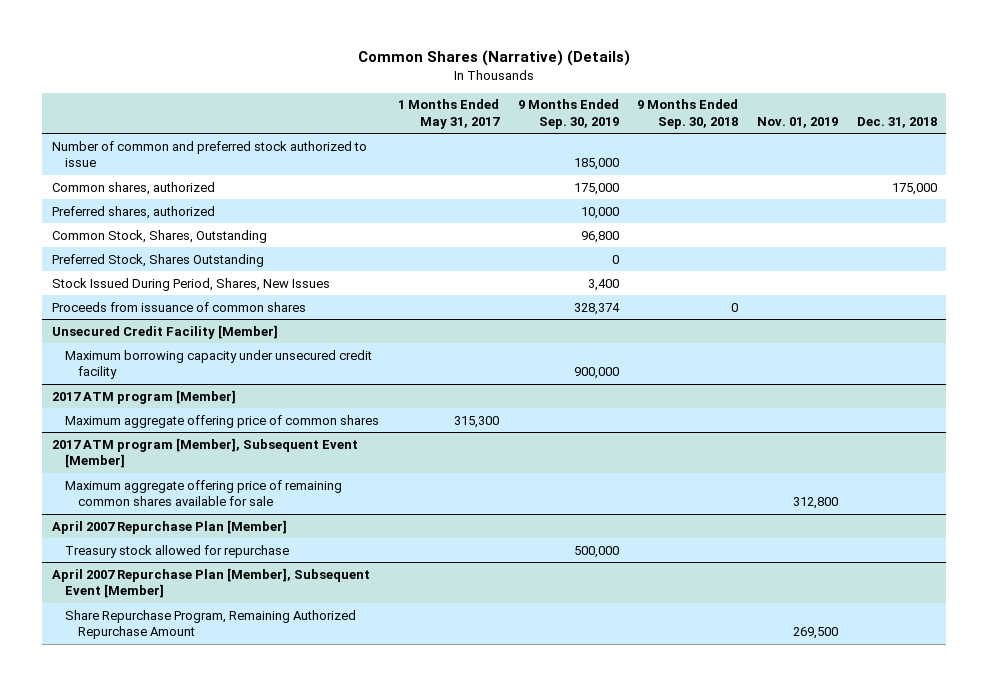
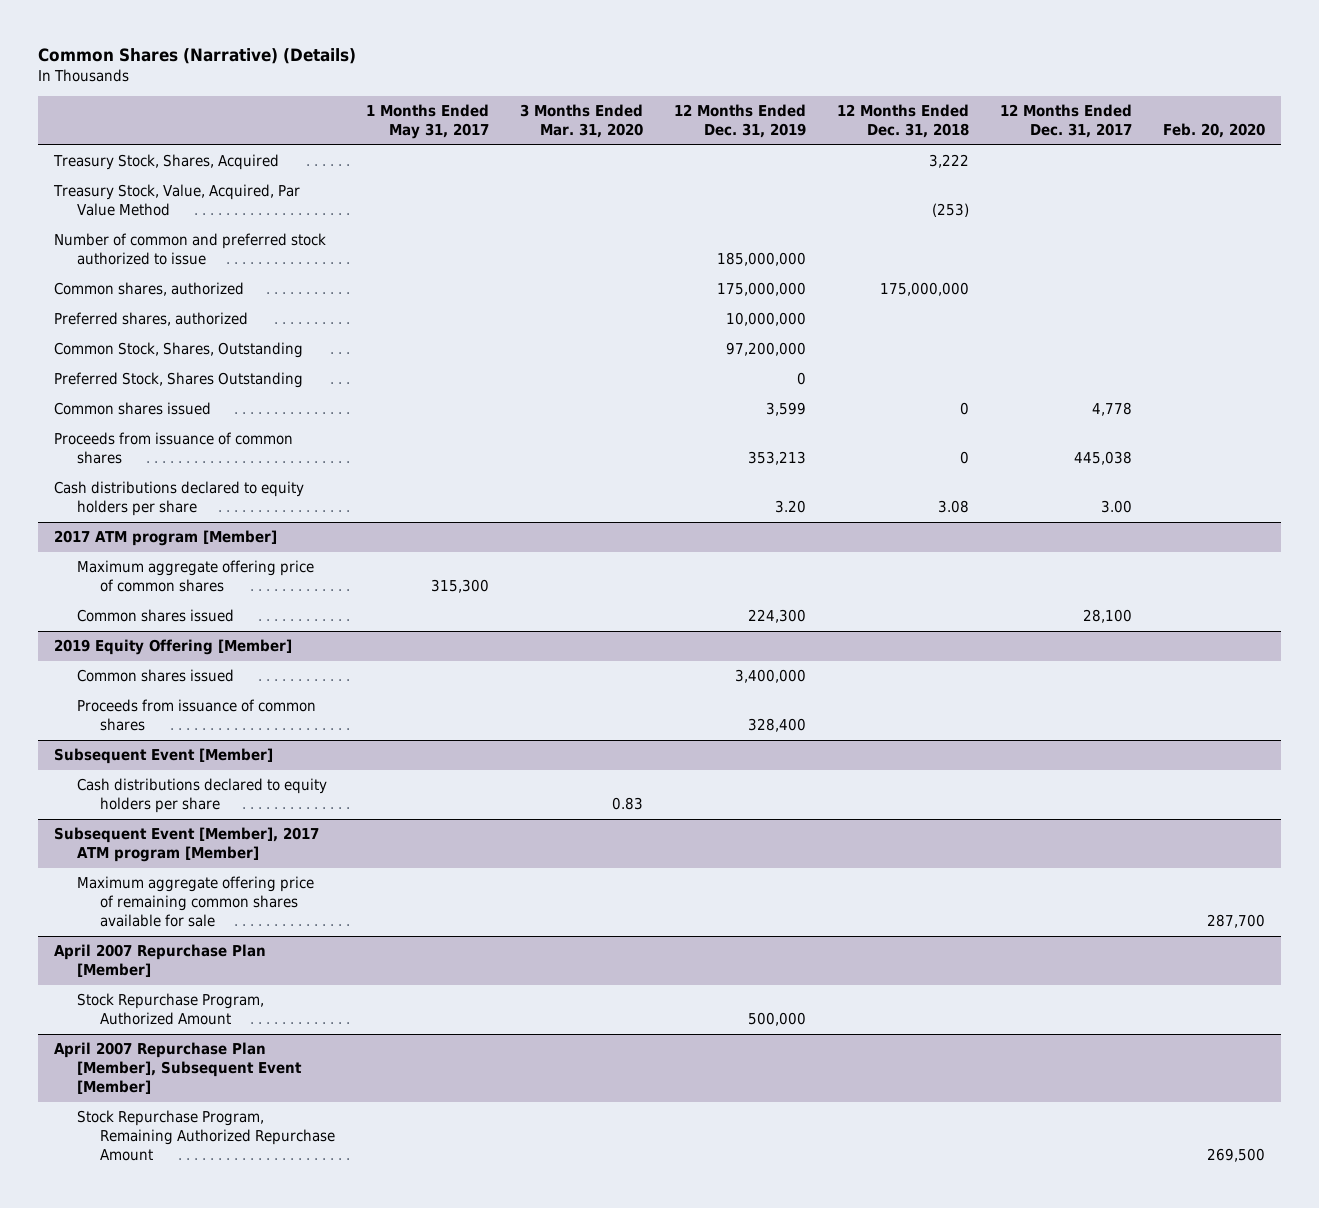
- | 1 Months Ended May 31, 2017 | 9 Months Ended Sep. 30, 2019 | 9 Months Ended Sep. 30, 2018 | Nov. 01, 2019 | Dec. 31, 2018
+ | 1 Months Ended May 31, 2017 | 3 Months Ended Mar. 31, 2020 | 12 Months Ended Dec. 31, 2019 | 12 Months Ended Dec. 31, 2018 | 12 Months Ended Dec. 31, 2017 | Feb. 20, 2020
+ Treasury Stock, Shares, Acquired | | | | 3,222 | |
+ Treasury Stock, Value, Acquired, Par Value Method | | | | (253) | |
- Stock Issued During Period, Shares, New Issues | | 3,400 | | |
+ Common shares issued | | | 3,599 | 0 | 4,778 |
- Unsecured Credit Facility [Member]
- Maximum borrowing capacity under unsecured credit facility | | 900,000 | | |
+ Cash distributions declared to equity holders per share | | | 3.20 | 3.08 | 3.00 |
- 2017 ATM program [Member], Subsequent Event [Member]
@ 2017 ATM program [Member]
+ Common shares issued | | | 224,300 | | 28,100 |
+ 2019 Equity Offering [Member]
+ Common shares issued | | | 3,400,000 | | |
+ Proceeds from issuance of common shares | | | 328,400 | | |
+ Subsequent Event [Member]
+ Cash distributions declared to equity holders per share | | 0.83 | | | |
+ Subsequent Event [Member], 2017 ATM program [Member]
@ April 2007 Repurchase Plan [Member]
- Treasury stock allowed for repurchase | | 500,000 | | |
+ Stock Repurchase Program, Authorized Amount | | | 500,000 | | |
@ April 2007 Repurchase Plan [Member], Subsequent Event [Member]
- Share Repurchase Program, Remaining Authorized Repurchase Amount | | | | 269,500 |
+ Stock Repurchase Program, Remaining Authorized Repurchase Amount | | | | | | 269,500

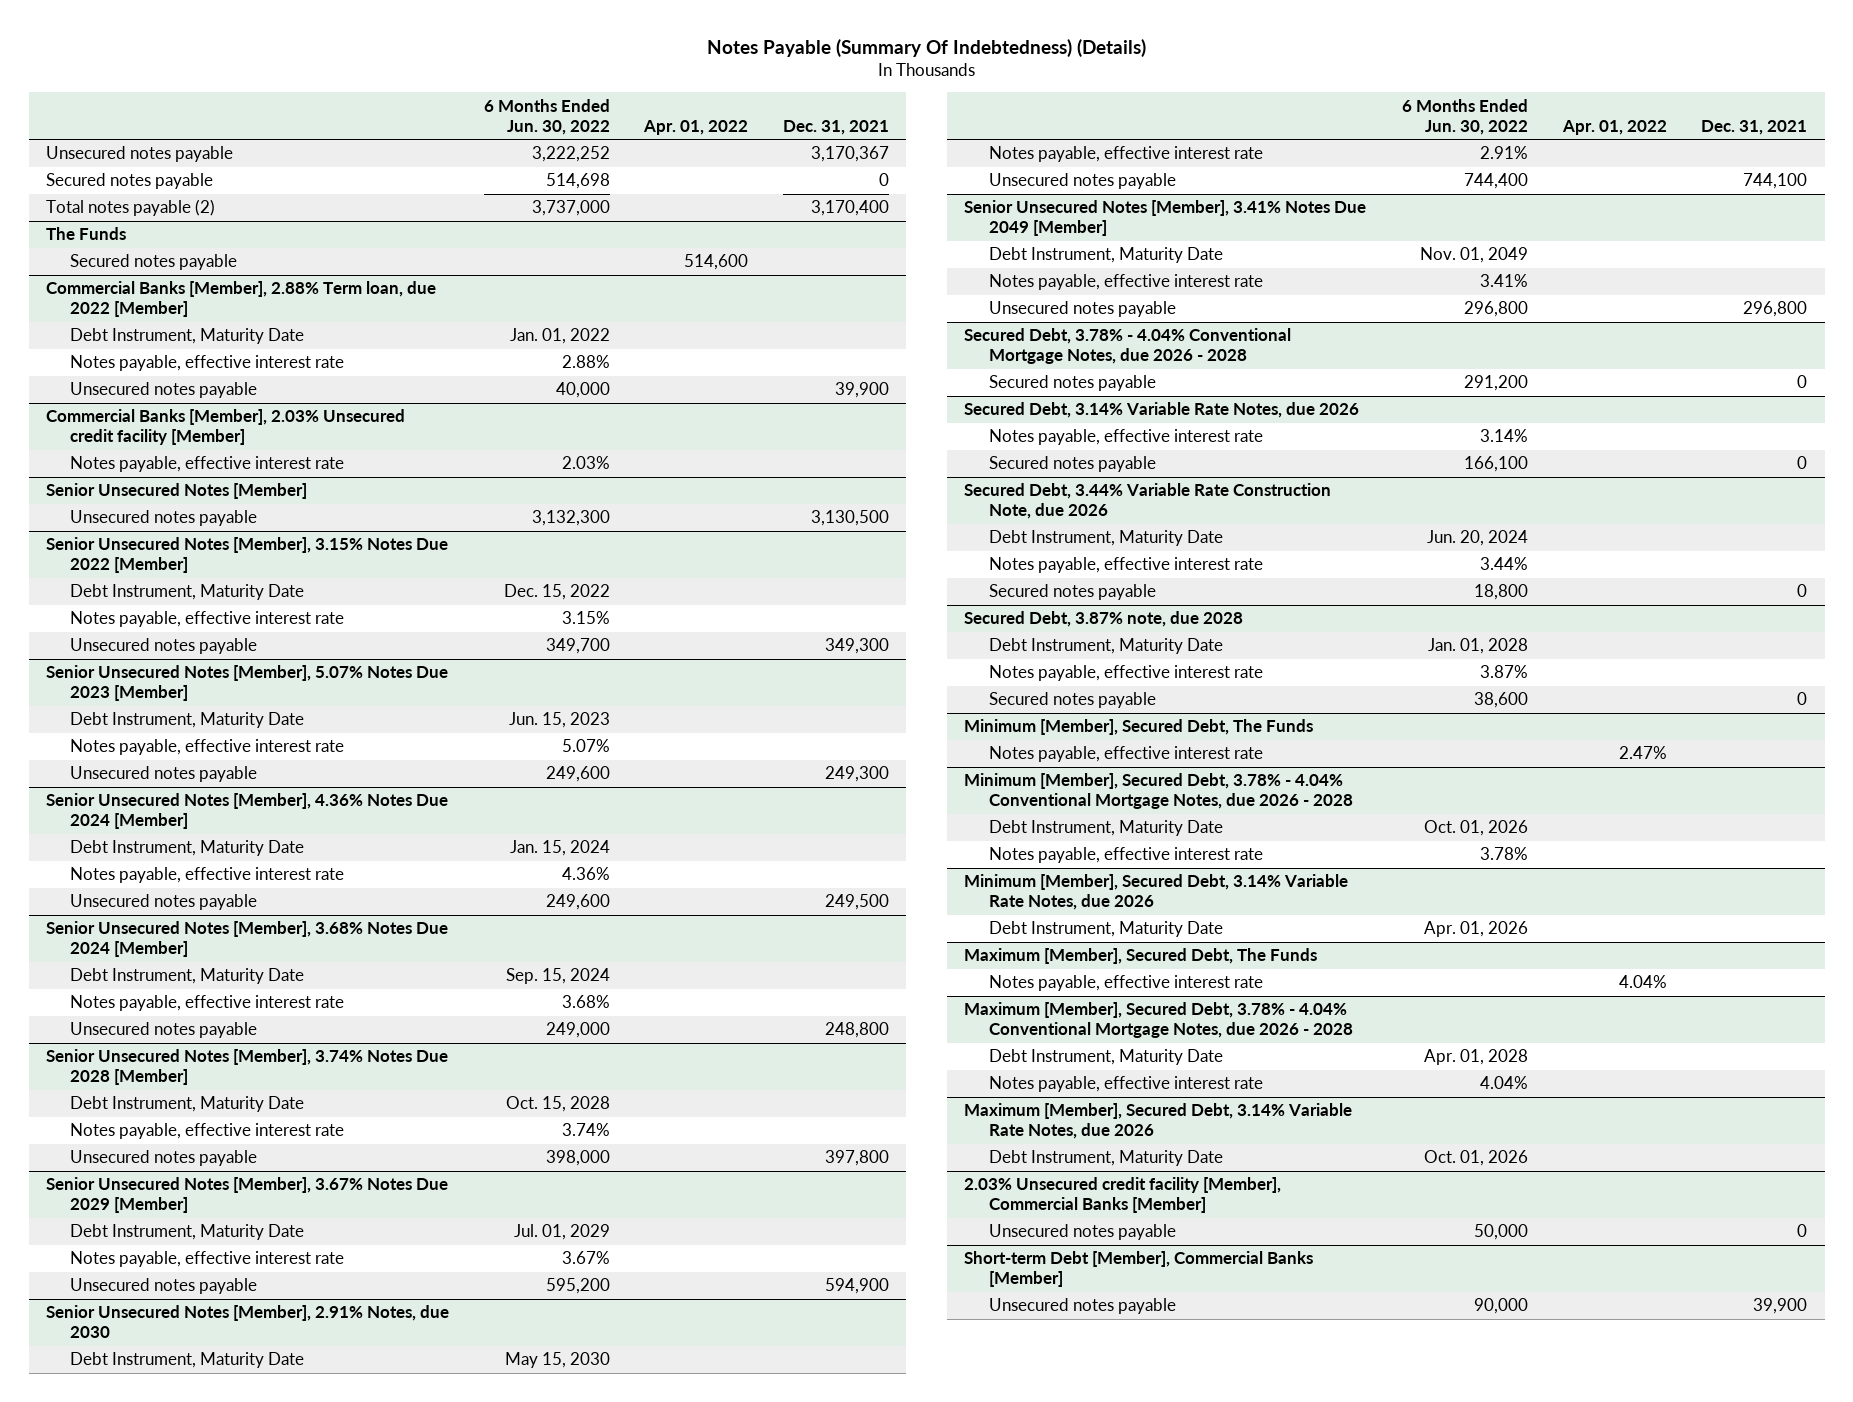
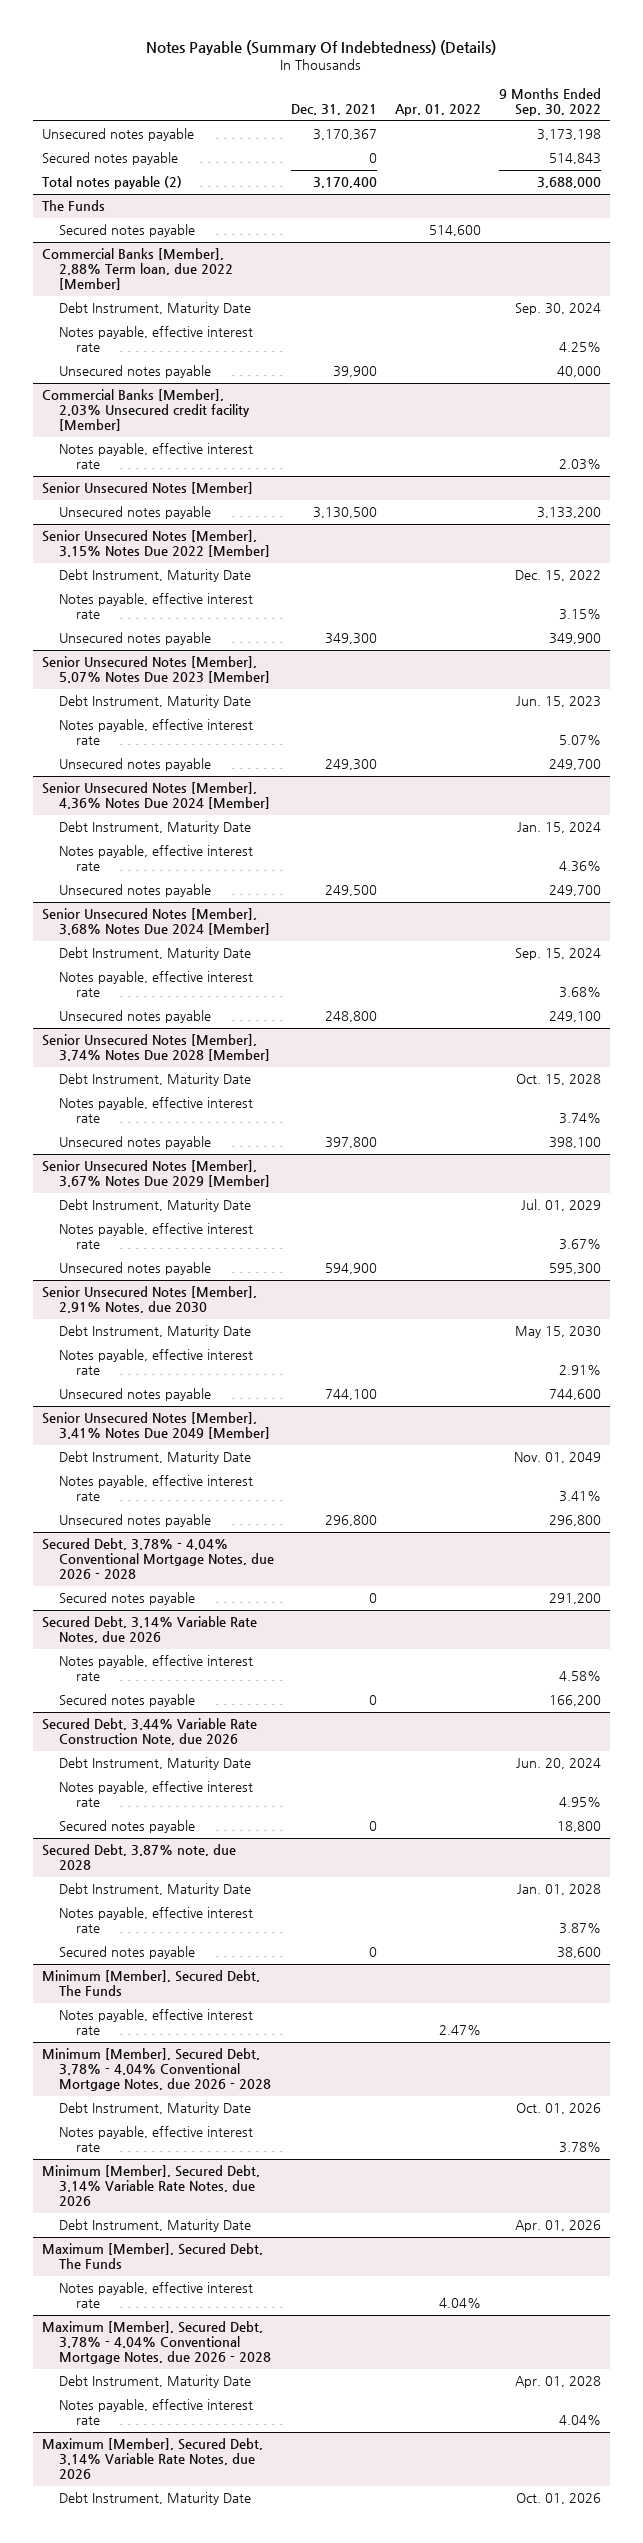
- | 6 Months Ended Jun. 30, 2022 | Apr. 01, 2022 | Dec. 31, 2021
+ | Dec. 31, 2021 | Apr. 01, 2022 | 9 Months Ended Sep. 30, 2022
- 2.03% Unsecured credit facility [Member], Commercial Banks [Member]
- Unsecured notes payable | 50,000 | | 0
- Short-term Debt [Member], Commercial Banks [Member]
- Unsecured notes payable | 90,000 | | 39,900

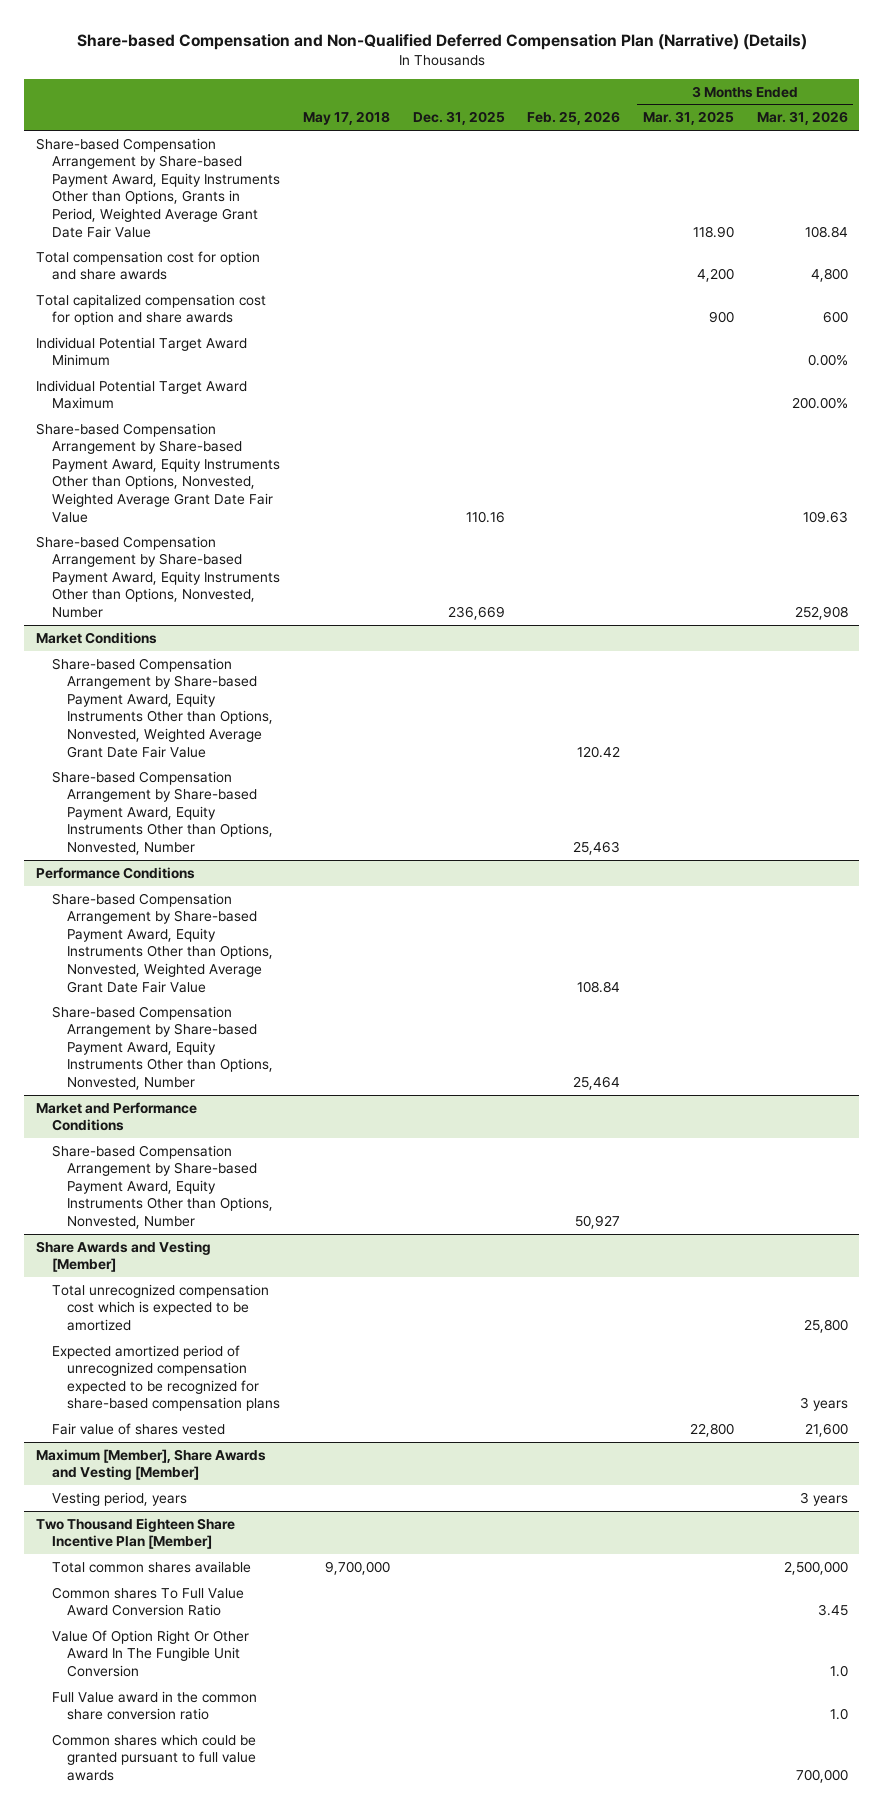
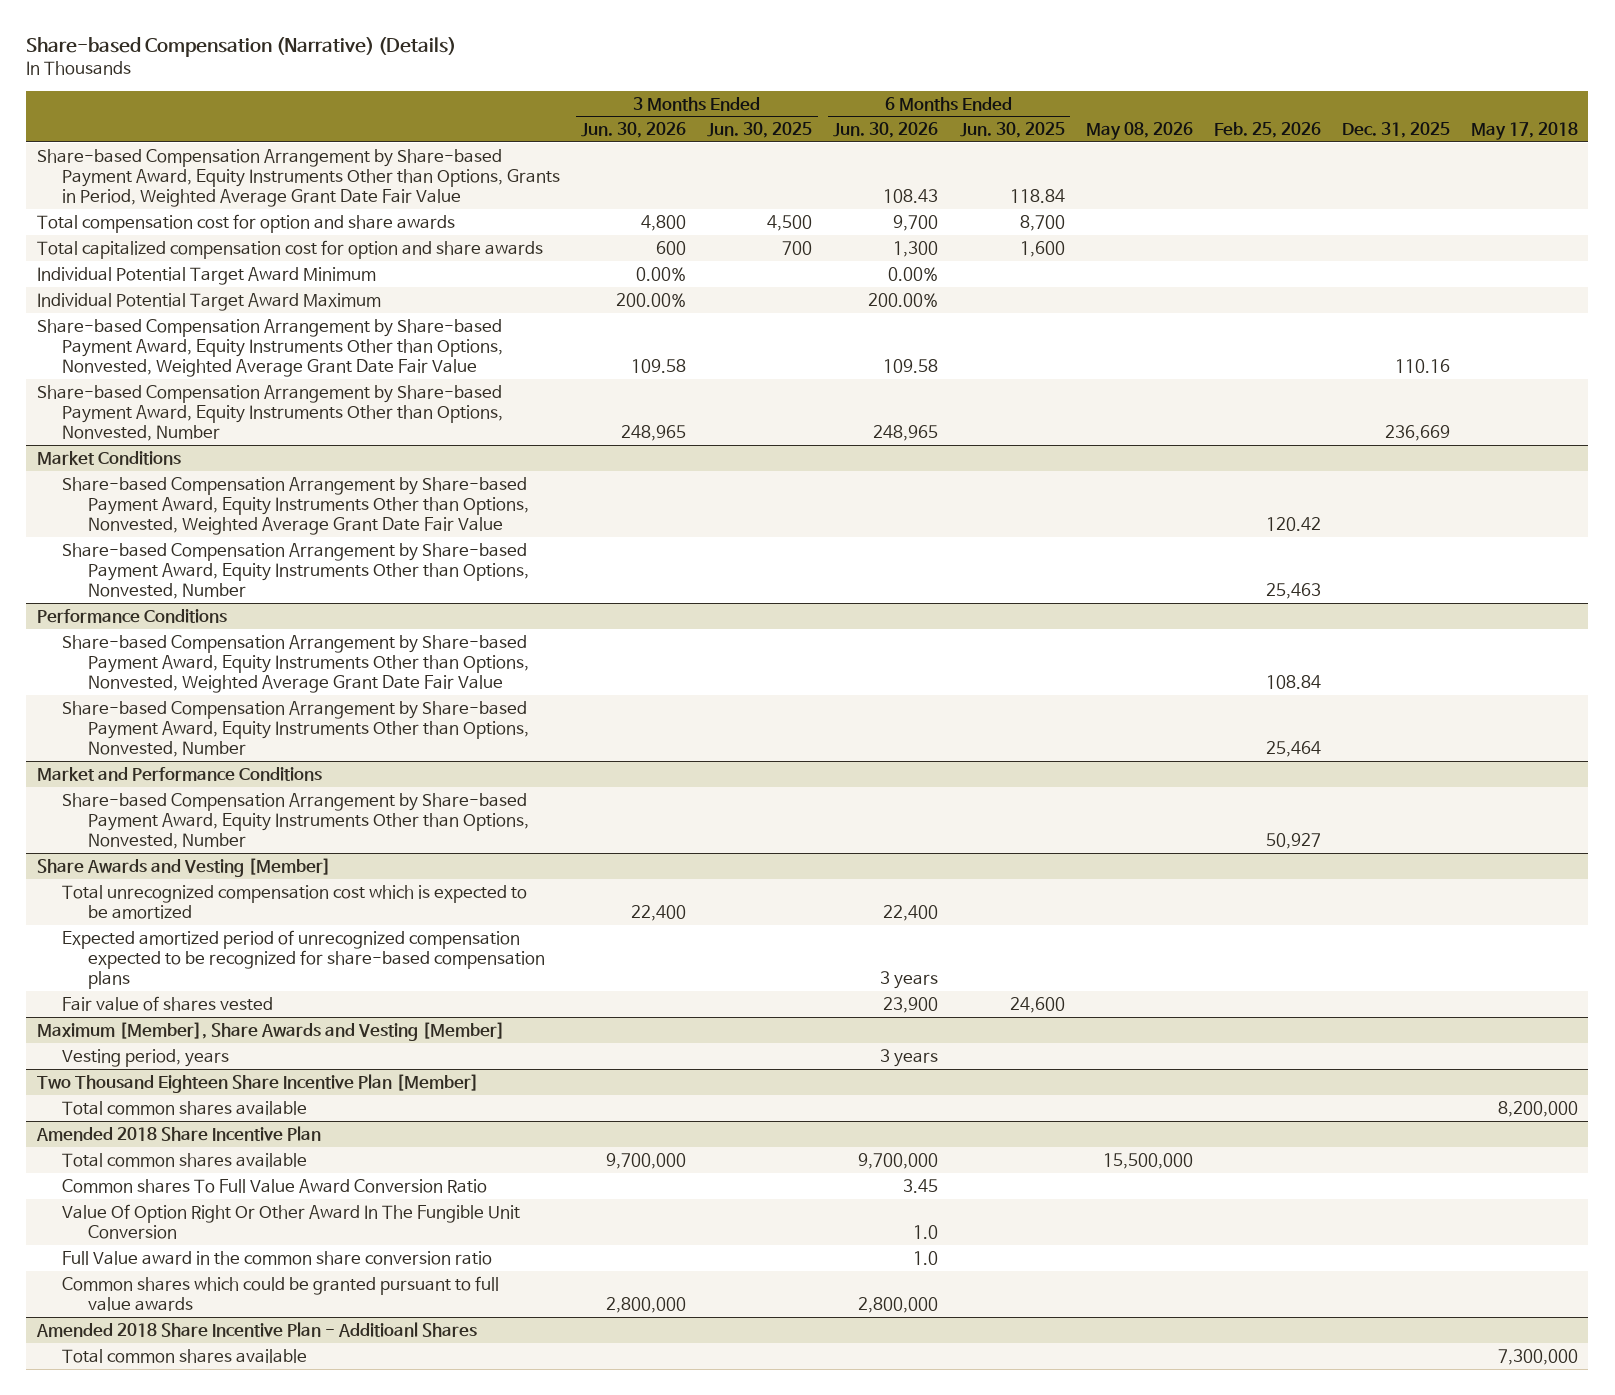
- Share-based Compensation and Non-Qualified Deferred Compensation Plan (Narrative) (Details)
+ Share-based Compensation (Narrative) (Details)
- | May 17, 2018 | Dec. 31, 2025 | Feb. 25, 2026 | 3 Months Ended Mar. 31, 2025 | 3 Months Ended Mar. 31, 2026
+ | 3 Months Ended Jun. 30, 2026 | 3 Months Ended Jun. 30, 2025 | 6 Months Ended Jun. 30, 2026 | 6 Months Ended Jun. 30, 2025 | May 08, 2026 | Feb. 25, 2026 | Dec. 31, 2025 | May 17, 2018
@ Two Thousand Eighteen Share Incentive Plan [Member]
- Total common shares available | 9,700,000 | | | | 2,500,000
- Common shares To Full Value Award Conversion Ratio | | | | | 3.45
- Value Of Option Right Or Other Award In The Fungible Unit Conversion | | | | | 1.0
- Full Value award in the common share conversion ratio | | | | | 1.0
- Common shares which could be granted pursuant to full value awards | | | | | 700,000
+ Total common shares available | | | | | | | | 8,200,000
+ Amended 2018 Share Incentive Plan
+ Total common shares available | 9,700,000 | | 9,700,000 | | 15,500,000 | | |
+ Common shares To Full Value Award Conversion Ratio | | | 3.45 | | | | |
+ Value Of Option Right Or Other Award In The Fungible Unit Conversion | | | 1.0 | | | | |
+ Full Value award in the common share conversion ratio | | | 1.0 | | | | |
+ Common shares which could be granted pursuant to full value awards | 2,800,000 | | 2,800,000 | | | | |
+ Amended 2018 Share Incentive Plan - Additioanl Shares
+ Total common shares available | | | | | | | | 7,300,000

